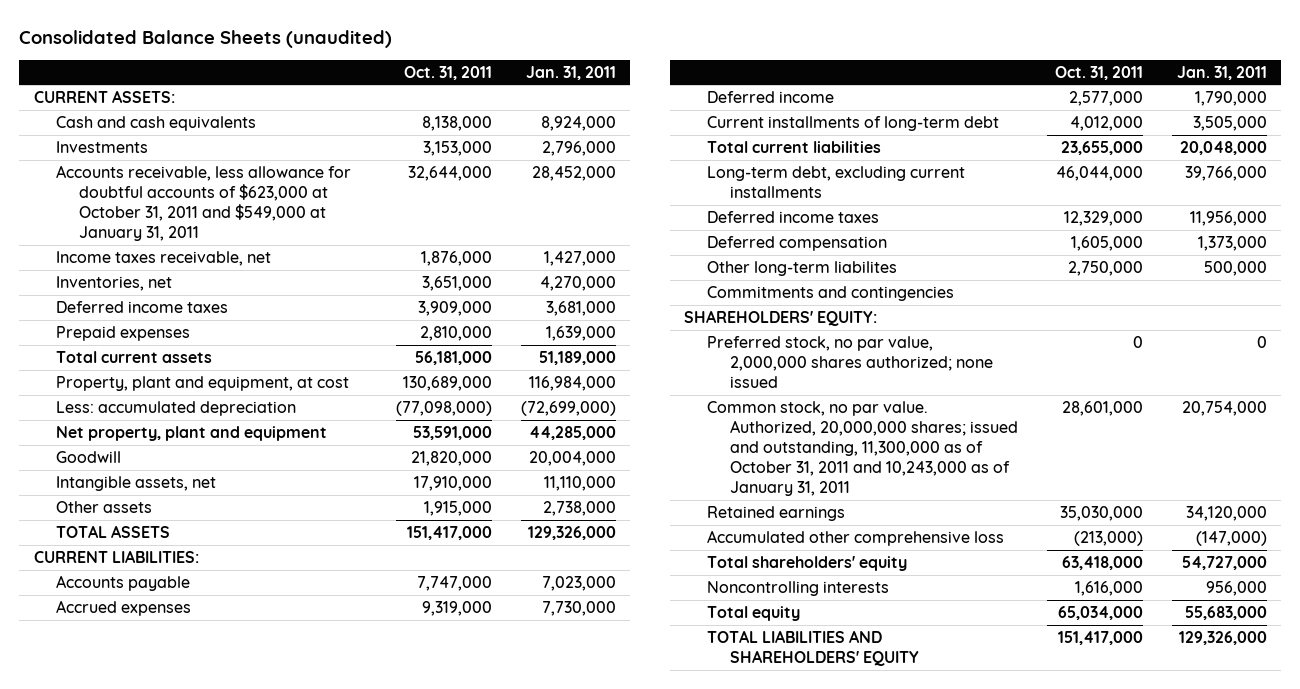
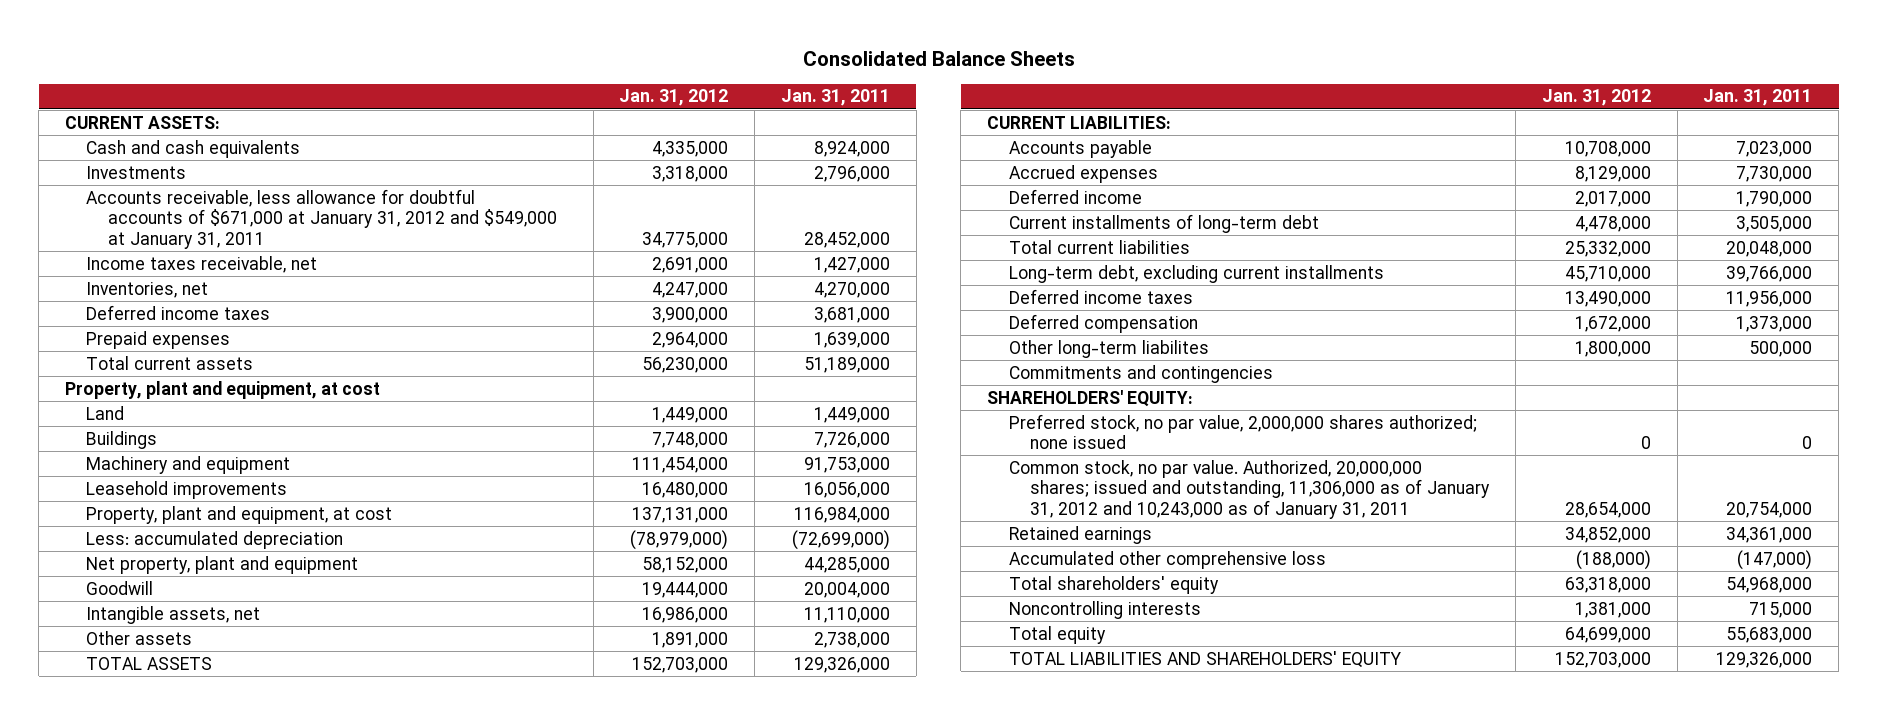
- Consolidated Balance Sheets (unaudited)
+ Consolidated Balance Sheets
- | Oct. 31, 2011 | Jan. 31, 2011
+ | Jan. 31, 2012 | Jan. 31, 2011
- Accounts receivable, less allowance for doubtful accounts of $623,000 at October 31, 2011 and $549,000 at January 31, 2011 | 32,644,000 | 28,452,000
+ Accounts receivable, less allowance for doubtful accounts of $671,000 at January 31, 2012 and $549,000 at January 31, 2011 | 34,775,000 | 28,452,000
+ Property, plant and equipment, at cost
+ Land | 1,449,000 | 1,449,000
+ Buildings | 7,748,000 | 7,726,000
+ Machinery and equipment | 111,454,000 | 91,753,000
+ Leasehold improvements | 16,480,000 | 16,056,000
- Common stock, no par value. Authorized, 20,000,000 shares; issued and outstanding, 11,300,000 as of October 31, 2011 and 10,243,000 as of January 31, 2011 | 28,601,000 | 20,754,000
- Retained earnings | 35,030,000 | 34,120,000
+ Common stock, no par value. Authorized, 20,000,000 shares; issued and outstanding, 11,306,000 as of January 31, 2012 and 10,243,000 as of January 31, 2011 | 28,654,000 | 20,754,000
+ Retained earnings | 34,852,000 | 34,361,000
- Total shareholders' equity | 63,418,000 | 54,727,000
- Noncontrolling interests | 1,616,000 | 956,000
+ Total shareholders' equity | 63,318,000 | 54,968,000
+ Noncontrolling interests | 1,381,000 | 715,000

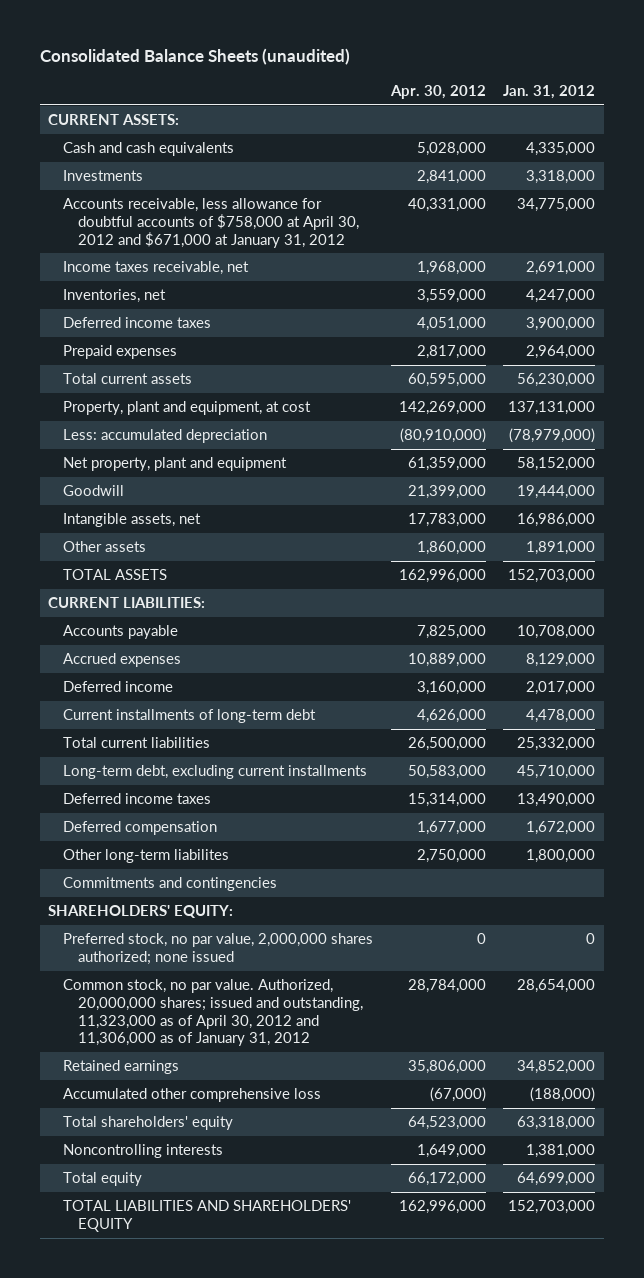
- Consolidated Balance Sheets
+ Consolidated Balance Sheets (unaudited)
- | Jan. 31, 2012 | Jan. 31, 2011
+ | Apr. 30, 2012 | Jan. 31, 2012
- Accounts receivable, less allowance for doubtful accounts of $671,000 at January 31, 2012 and $549,000 at January 31, 2011 | 34,775,000 | 28,452,000
+ Accounts receivable, less allowance for doubtful accounts of $758,000 at April 30, 2012 and $671,000 at January 31, 2012 | 40,331,000 | 34,775,000
- Property, plant and equipment, at cost
- Land | 1,449,000 | 1,449,000
- Buildings | 7,748,000 | 7,726,000
- Machinery and equipment | 111,454,000 | 91,753,000
- Leasehold improvements | 16,480,000 | 16,056,000
- Common stock, no par value. Authorized, 20,000,000 shares; issued and outstanding, 11,306,000 as of January 31, 2012 and 10,243,000 as of January 31, 2011 | 28,654,000 | 20,754,000
+ Common stock, no par value. Authorized, 20,000,000 shares; issued and outstanding, 11,323,000 as of April 30, 2012 and 11,306,000 as of January 31, 2012 | 28,784,000 | 28,654,000

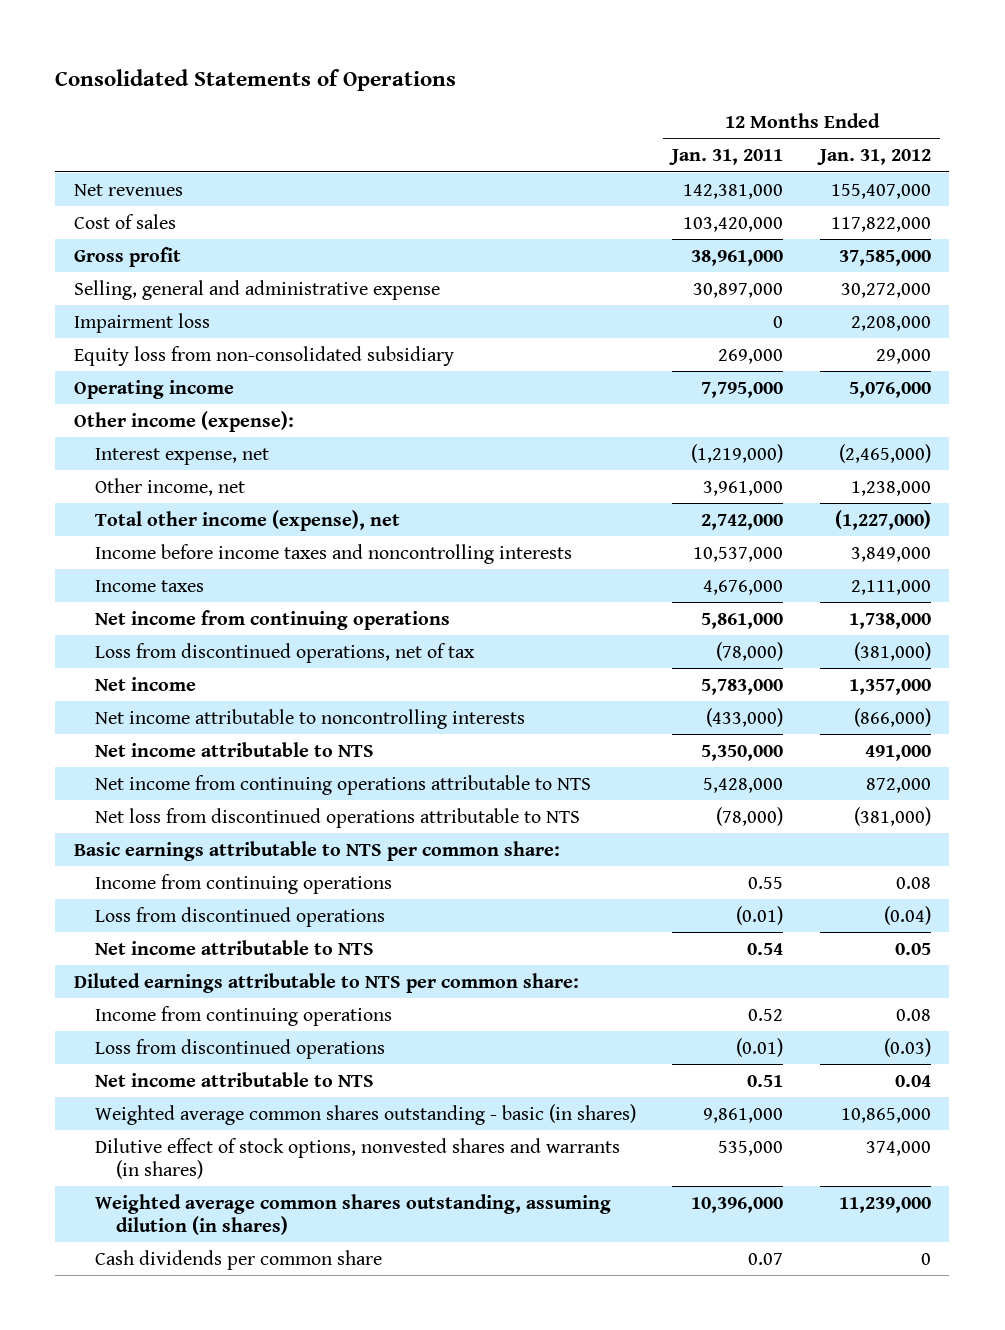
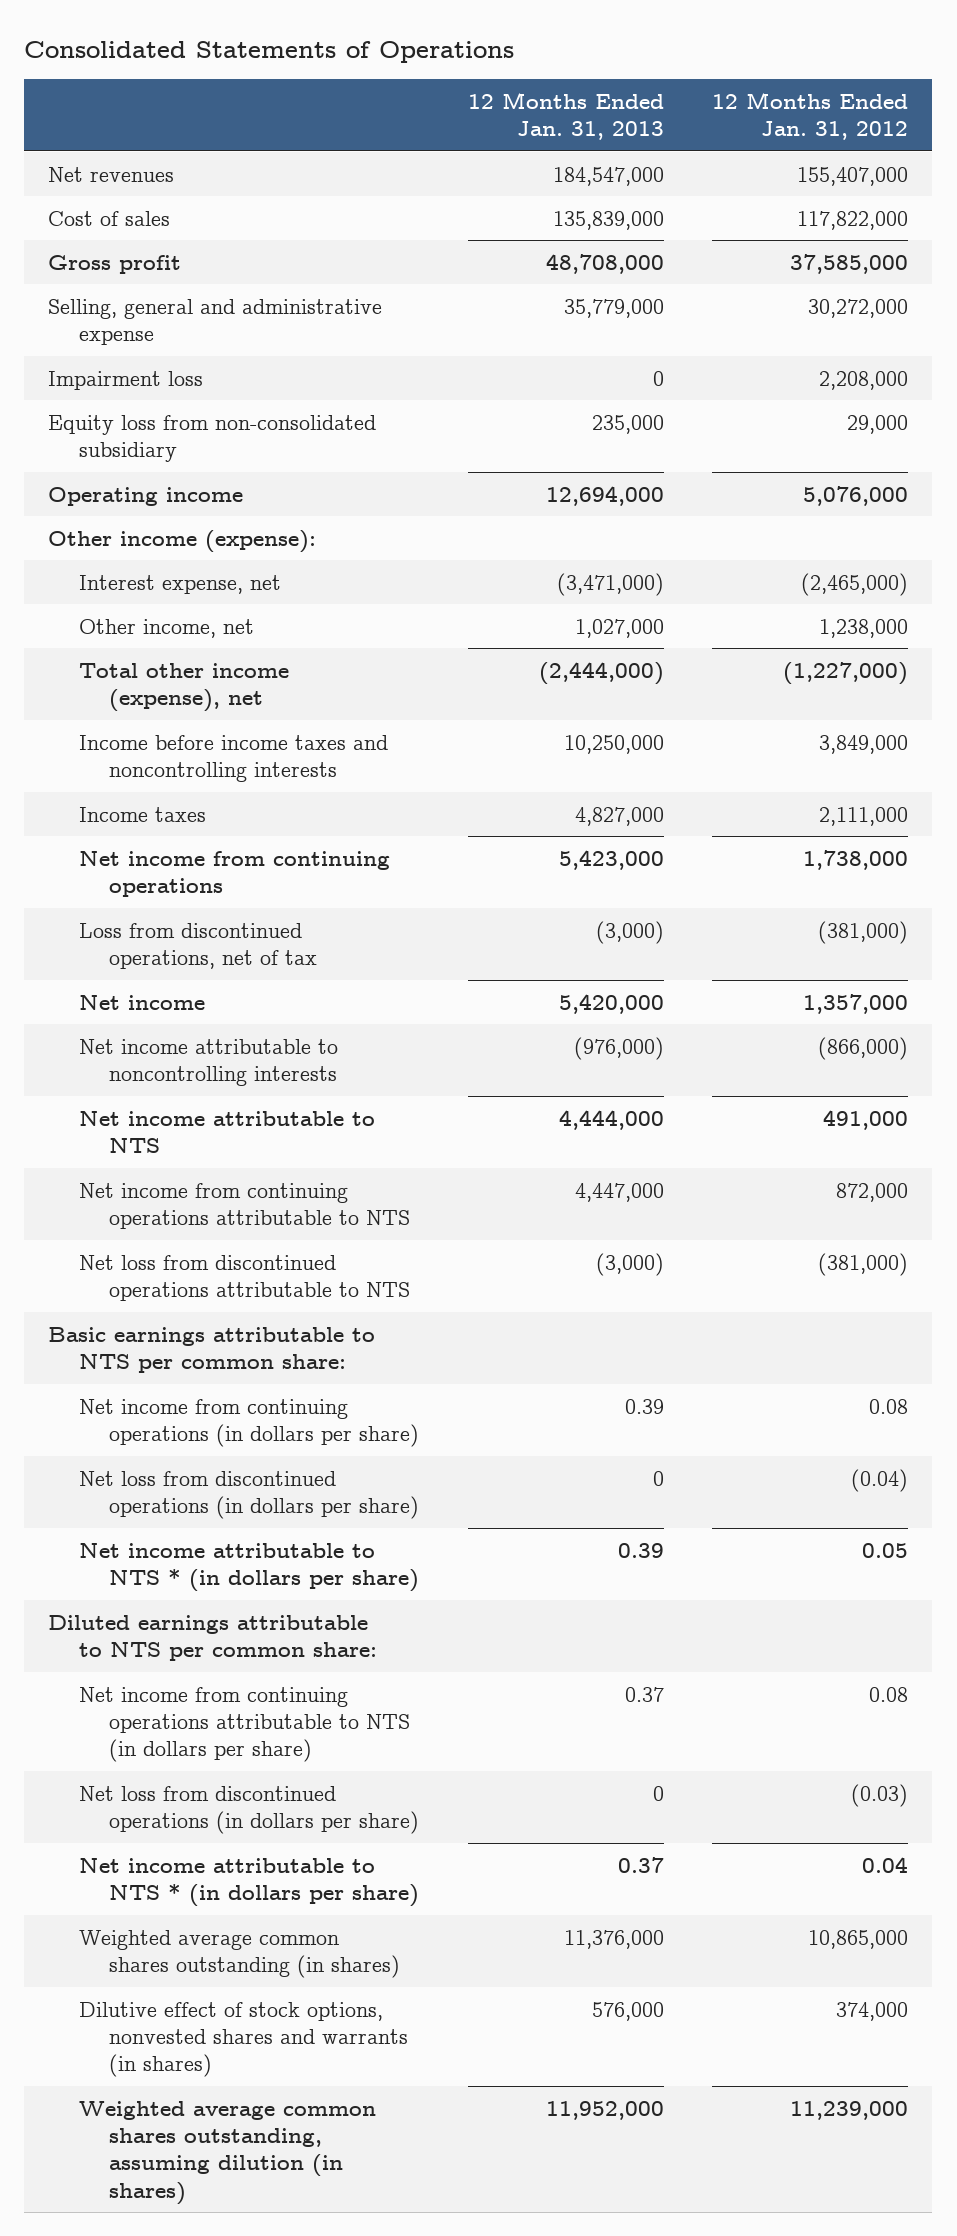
- | 12 Months Ended Jan. 31, 2011 | 12 Months Ended Jan. 31, 2012
+ | 12 Months Ended Jan. 31, 2013 | 12 Months Ended Jan. 31, 2012
- Income from continuing operations | 0.55 | 0.08
- Loss from discontinued operations | (0.01) | (0.04)
- Net income attributable to NTS | 0.54 | 0.05
+ Net income from continuing operations (in dollars per share) | 0.39 | 0.08
+ Net loss from discontinued operations (in dollars per share) | 0 | (0.04)
+ Net income attributable to NTS * (in dollars per share) | 0.39 | 0.05
- Income from continuing operations | 0.52 | 0.08
- Loss from discontinued operations | (0.01) | (0.03)
- Net income attributable to NTS | 0.51 | 0.04
- Weighted average common shares outstanding - basic (in shares) | 9,861,000 | 10,865,000
+ Net income from continuing operations attributable to NTS (in dollars per share) | 0.37 | 0.08
+ Net loss from discontinued operations (in dollars per share) | 0 | (0.03)
+ Net income attributable to NTS * (in dollars per share) | 0.37 | 0.04
+ Weighted average common shares outstanding (in shares) | 11,376,000 | 10,865,000
- Cash dividends per common share | 0.07 | 0

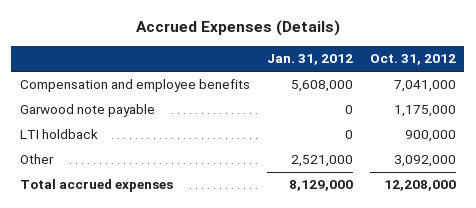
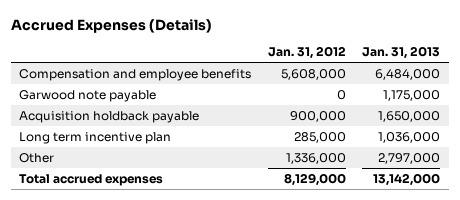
- | Jan. 31, 2012 | Oct. 31, 2012
+ | Jan. 31, 2012 | Jan. 31, 2013
- LTI holdback | 0 | 900,000
- Other | 2,521,000 | 3,092,000
+ Acquisition holdback payable | 900,000 | 1,650,000
+ Long term incentive plan | 285,000 | 1,036,000
+ Other | 1,336,000 | 2,797,000

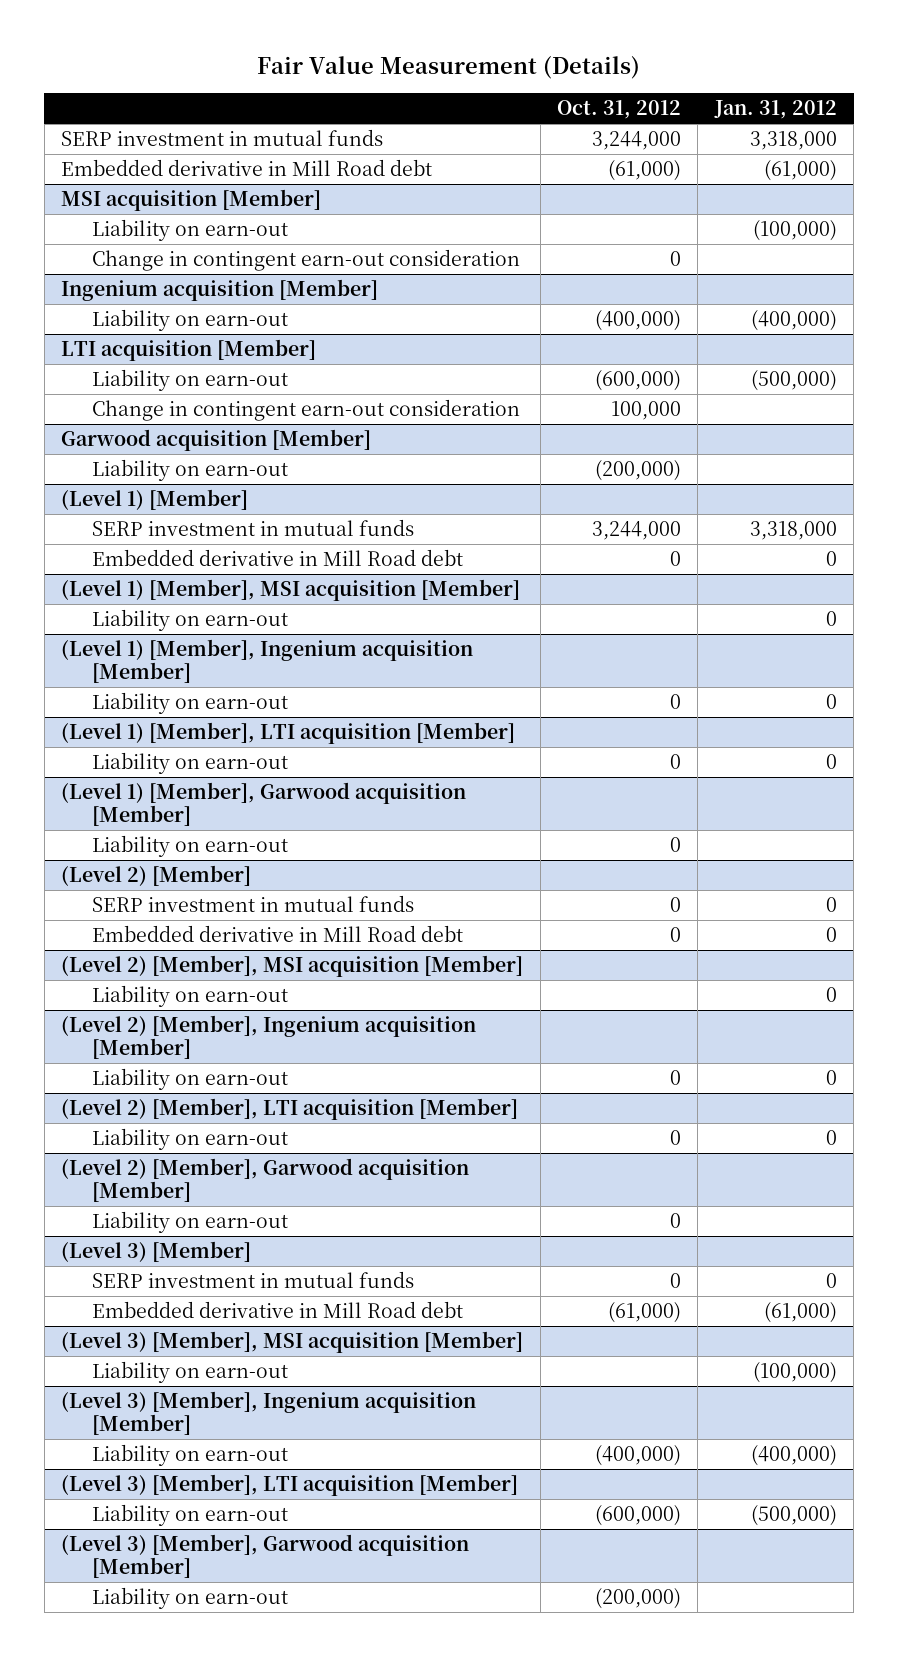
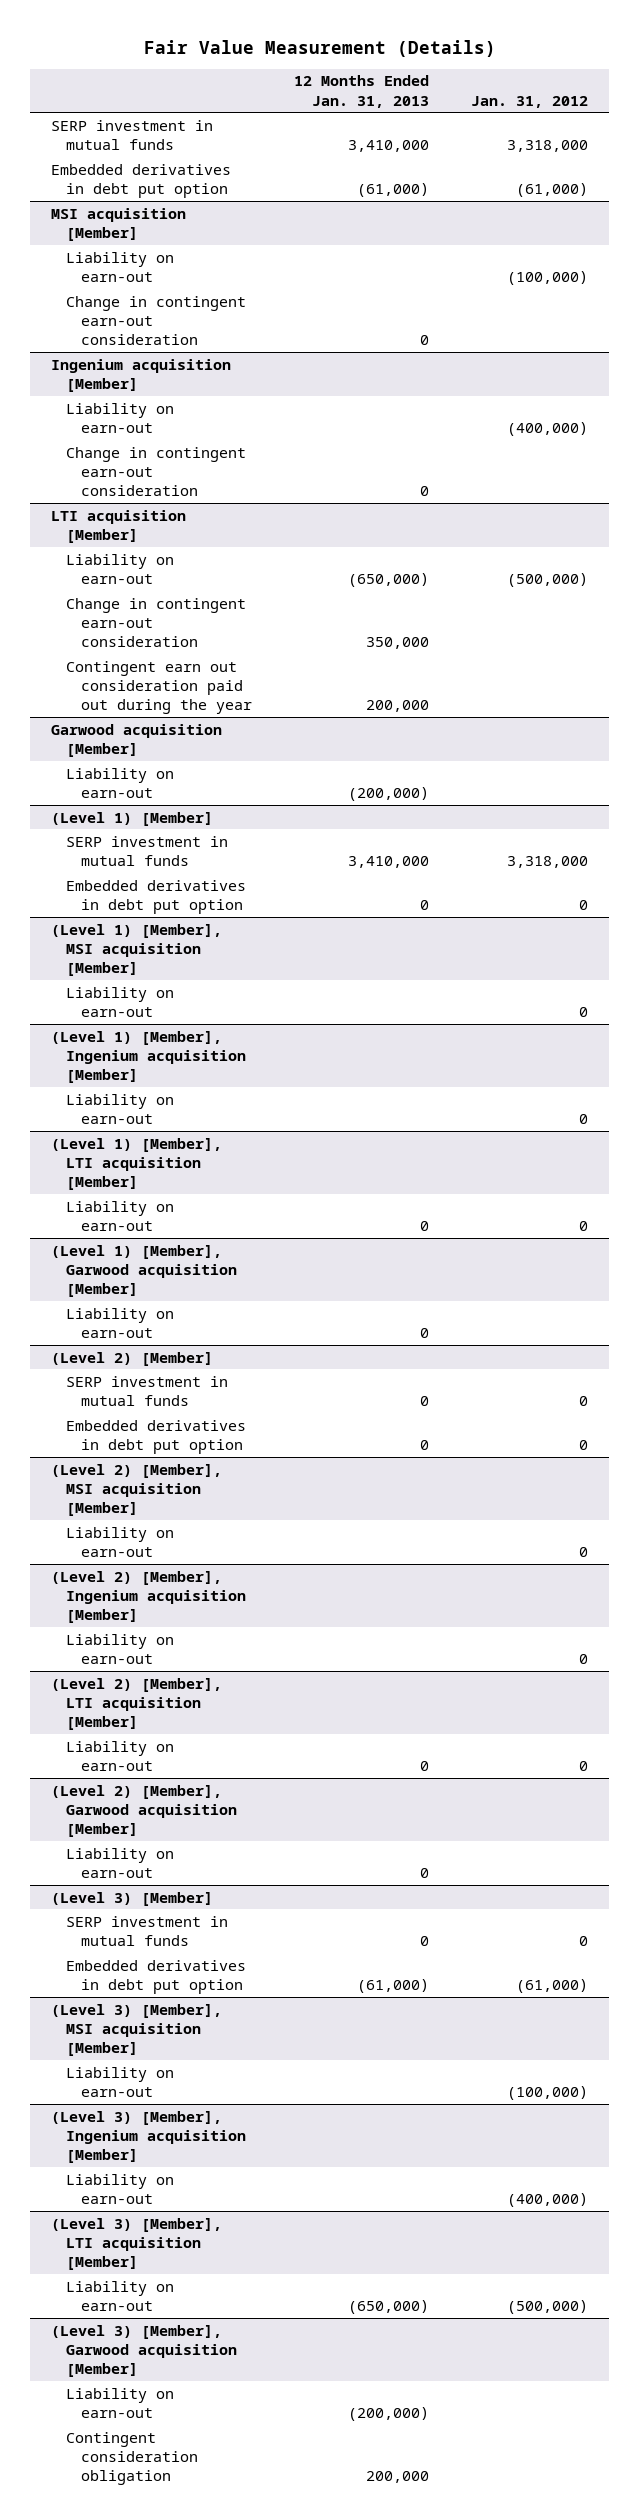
- | Oct. 31, 2012 | Jan. 31, 2012
+ | 12 Months Ended Jan. 31, 2013 | Jan. 31, 2012
- Embedded derivative in Mill Road debt | (61,000) | (61,000)
+ Embedded derivatives in debt put option | (61,000) | (61,000)
@ Ingenium acquisition [Member]
+ Change in contingent earn-out consideration | 0 |
@ LTI acquisition [Member]
+ Contingent earn out consideration paid out during the year | 200,000 |
@ (Level 1) [Member]
- Embedded derivative in Mill Road debt | 0 | 0
+ Embedded derivatives in debt put option | 0 | 0
@ (Level 2) [Member]
- Embedded derivative in Mill Road debt | 0 | 0
+ Embedded derivatives in debt put option | 0 | 0
@ (Level 3) [Member]
- Embedded derivative in Mill Road debt | (61,000) | (61,000)
+ Embedded derivatives in debt put option | (61,000) | (61,000)
@ (Level 3) [Member], Garwood acquisition [Member]
+ Contingent consideration obligation | 200,000 |

